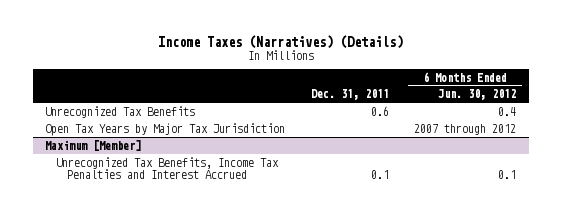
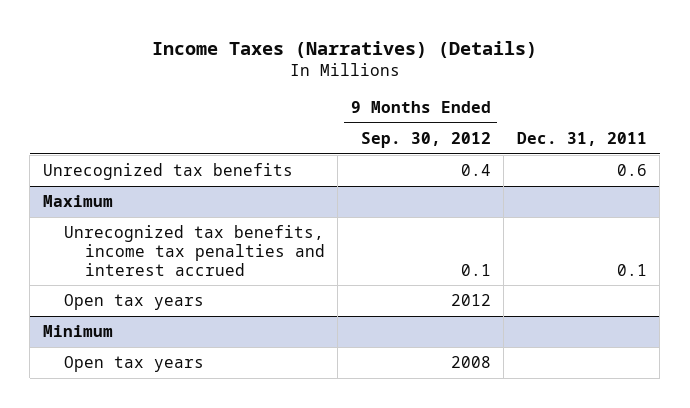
- | Dec. 31, 2011 | 6 Months Ended Jun. 30, 2012
+ | 9 Months Ended Sep. 30, 2012 | Dec. 31, 2011
- Unrecognized Tax Benefits | 0.6 | 0.4
- Open Tax Years by Major Tax Jurisdiction | | 2007 through 2012
- Maximum [Member]
- Unrecognized Tax Benefits, Income Tax Penalties and Interest Accrued | 0.1 | 0.1
+ Unrecognized tax benefits | 0.4 | 0.6
+ Maximum
+ Unrecognized tax benefits, income tax penalties and interest accrued | 0.1 | 0.1
+ Open tax years | 2012 |
+ Minimum
+ Open tax years | 2008 |

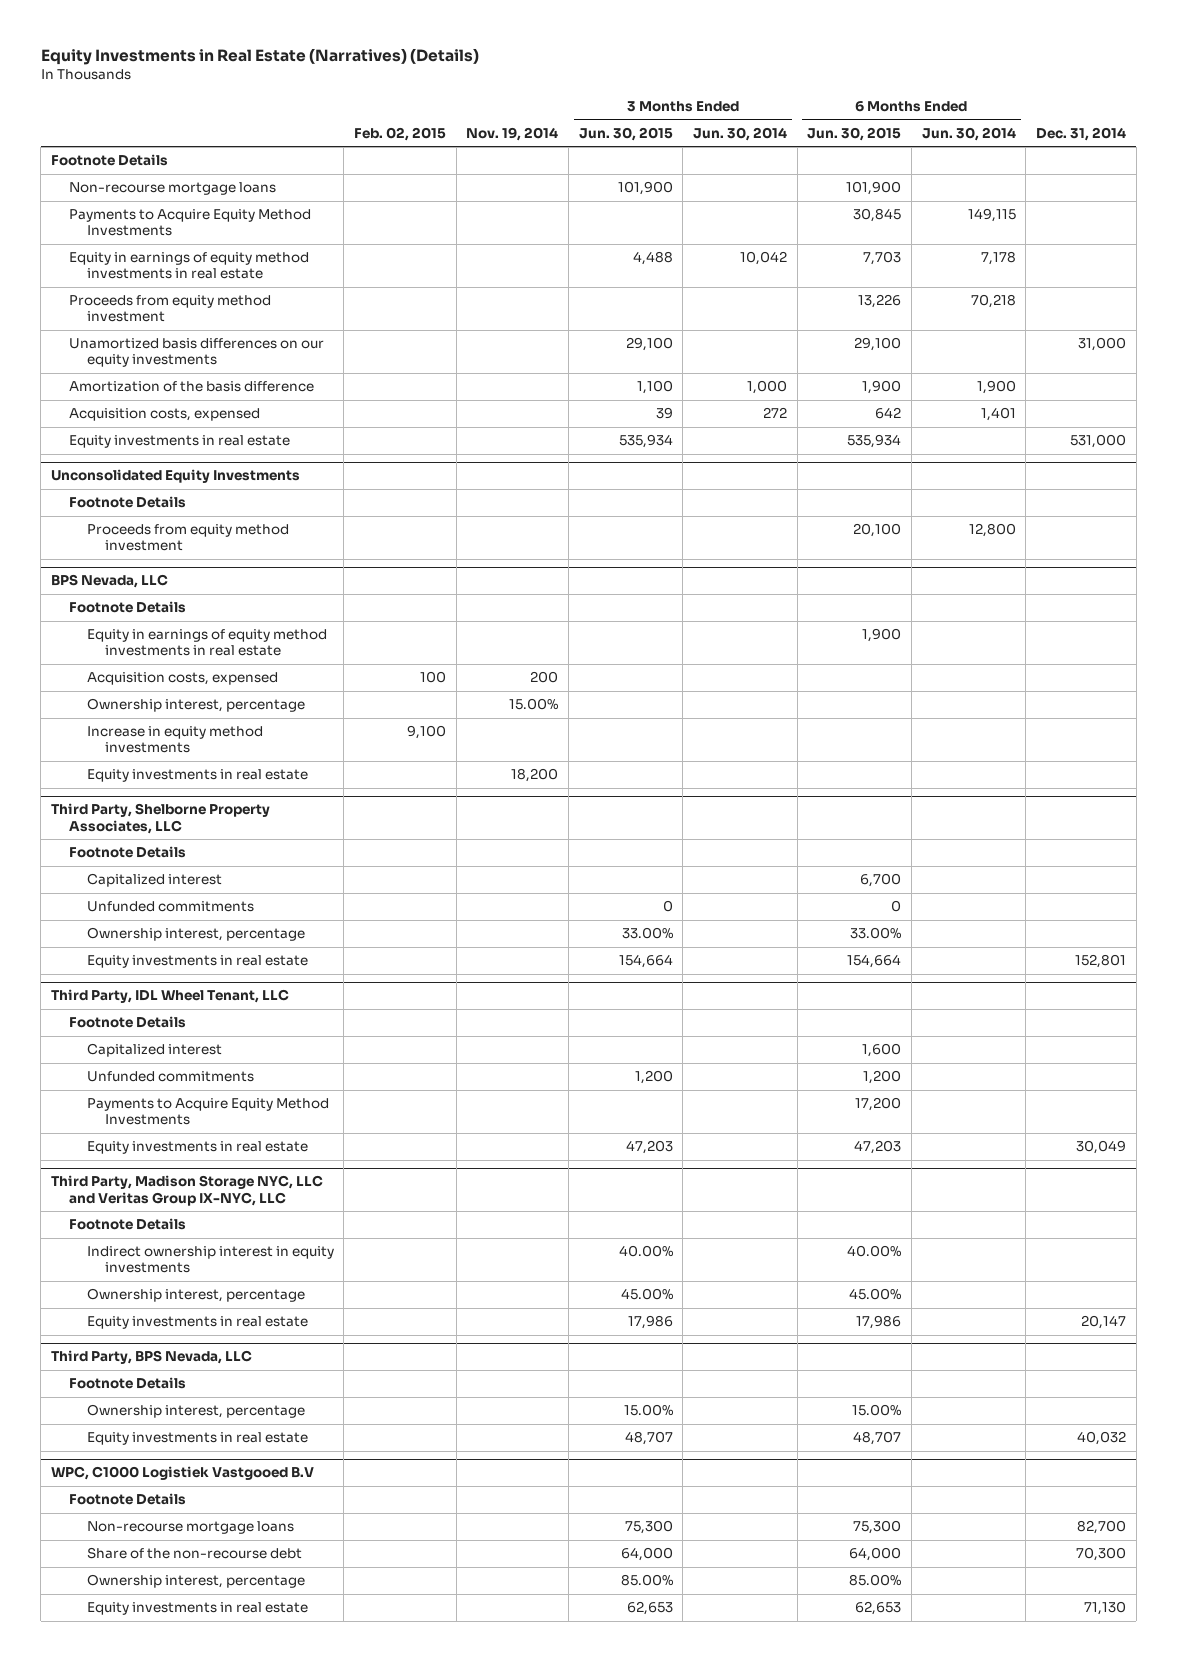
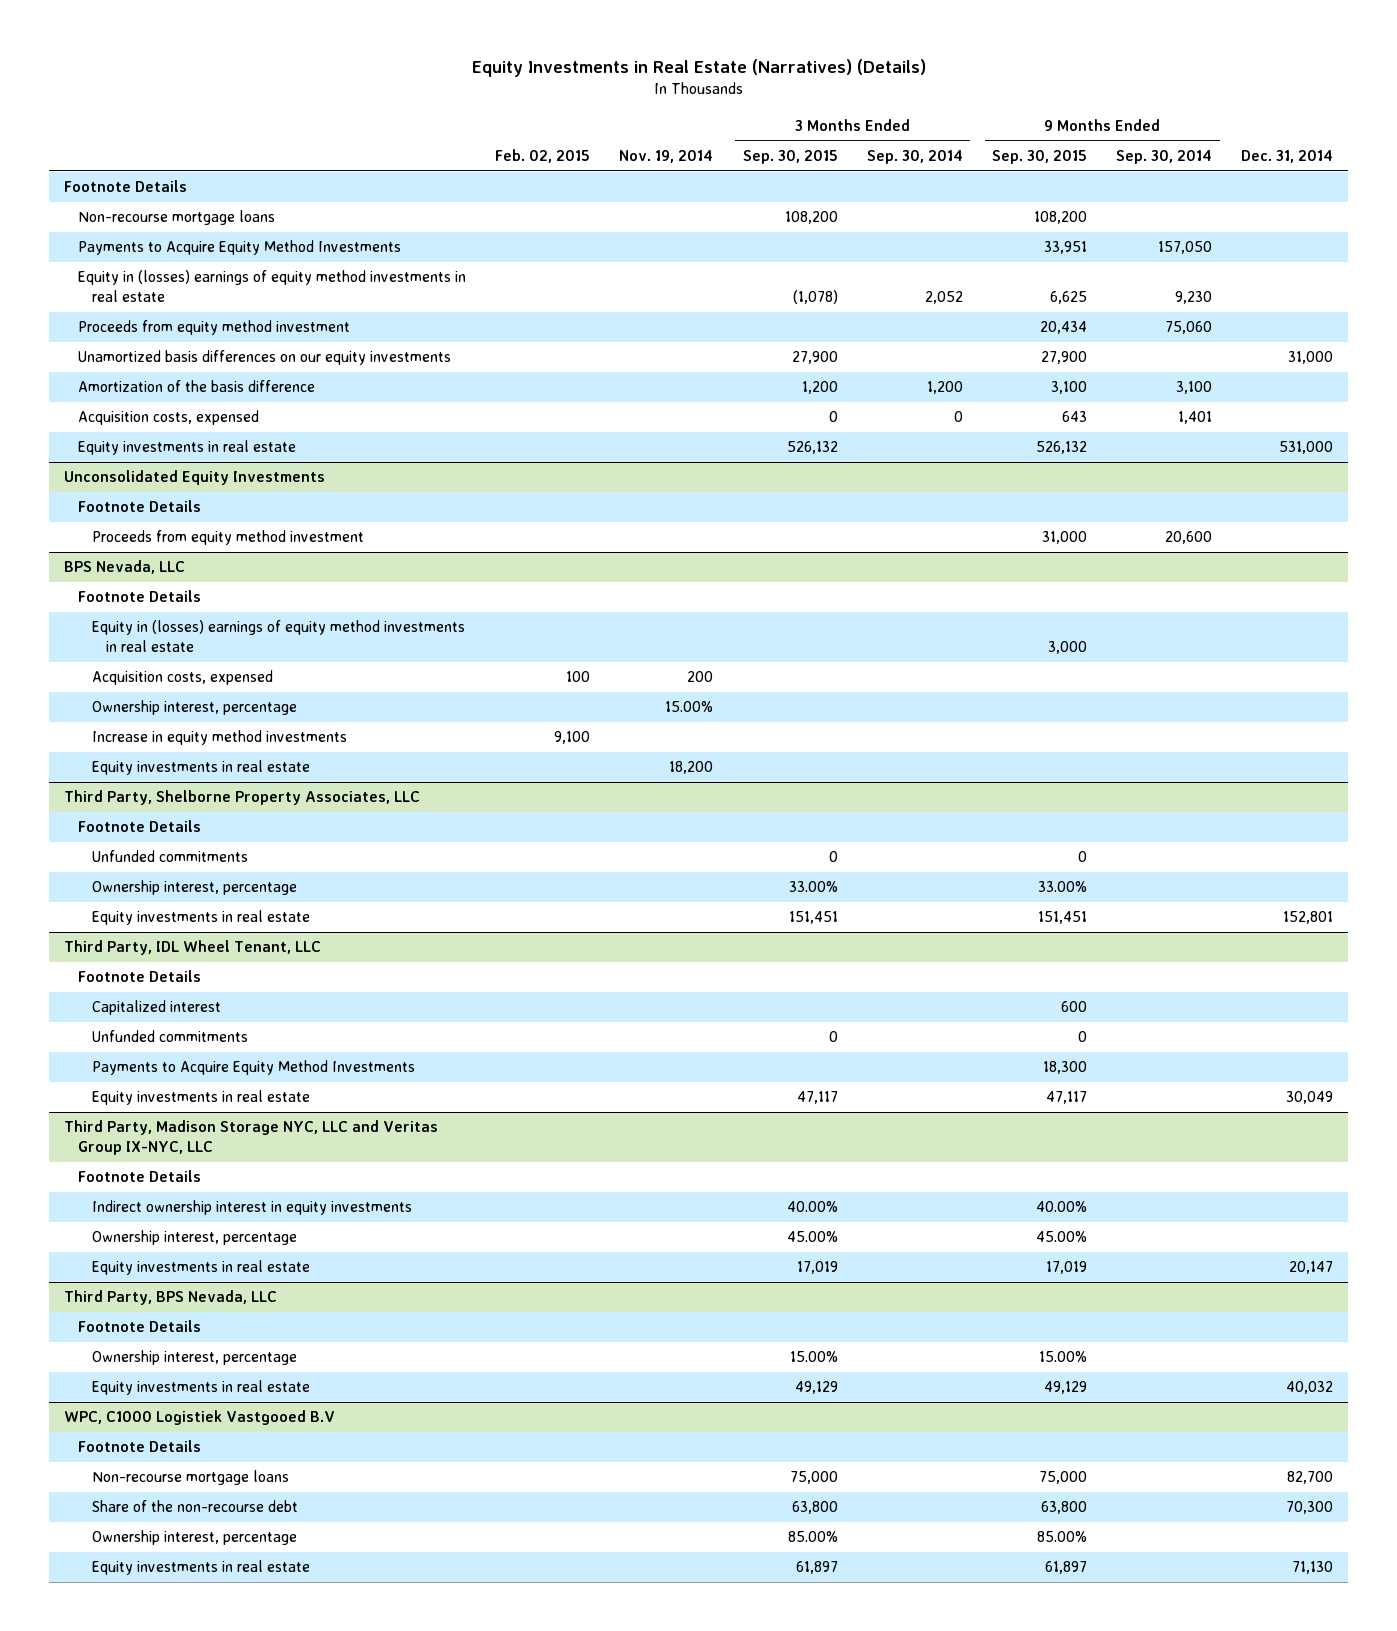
- | Feb. 02, 2015 | Nov. 19, 2014 | 3 Months Ended Jun. 30, 2015 | 3 Months Ended Jun. 30, 2014 | 6 Months Ended Jun. 30, 2015 | 6 Months Ended Jun. 30, 2014 | Dec. 31, 2014
+ | Feb. 02, 2015 | Nov. 19, 2014 | 3 Months Ended Sep. 30, 2015 | 3 Months Ended Sep. 30, 2014 | 9 Months Ended Sep. 30, 2015 | 9 Months Ended Sep. 30, 2014 | Dec. 31, 2014
- Equity in earnings of equity method investments in real estate | | | 4,488 | 10,042 | 7,703 | 7,178 |
+ Equity in (losses) earnings of equity method investments in real estate | | | (1,078) | 2,052 | 6,625 | 9,230 |
@ BPS Nevada, LLC
- Equity in earnings of equity method investments in real estate | | | | | 1,900 | |
+ Equity in (losses) earnings of equity method investments in real estate | | | | | 3,000 | |
@ Third Party, Shelborne Property Associates, LLC
- Capitalized interest | | | | | 6,700 | |

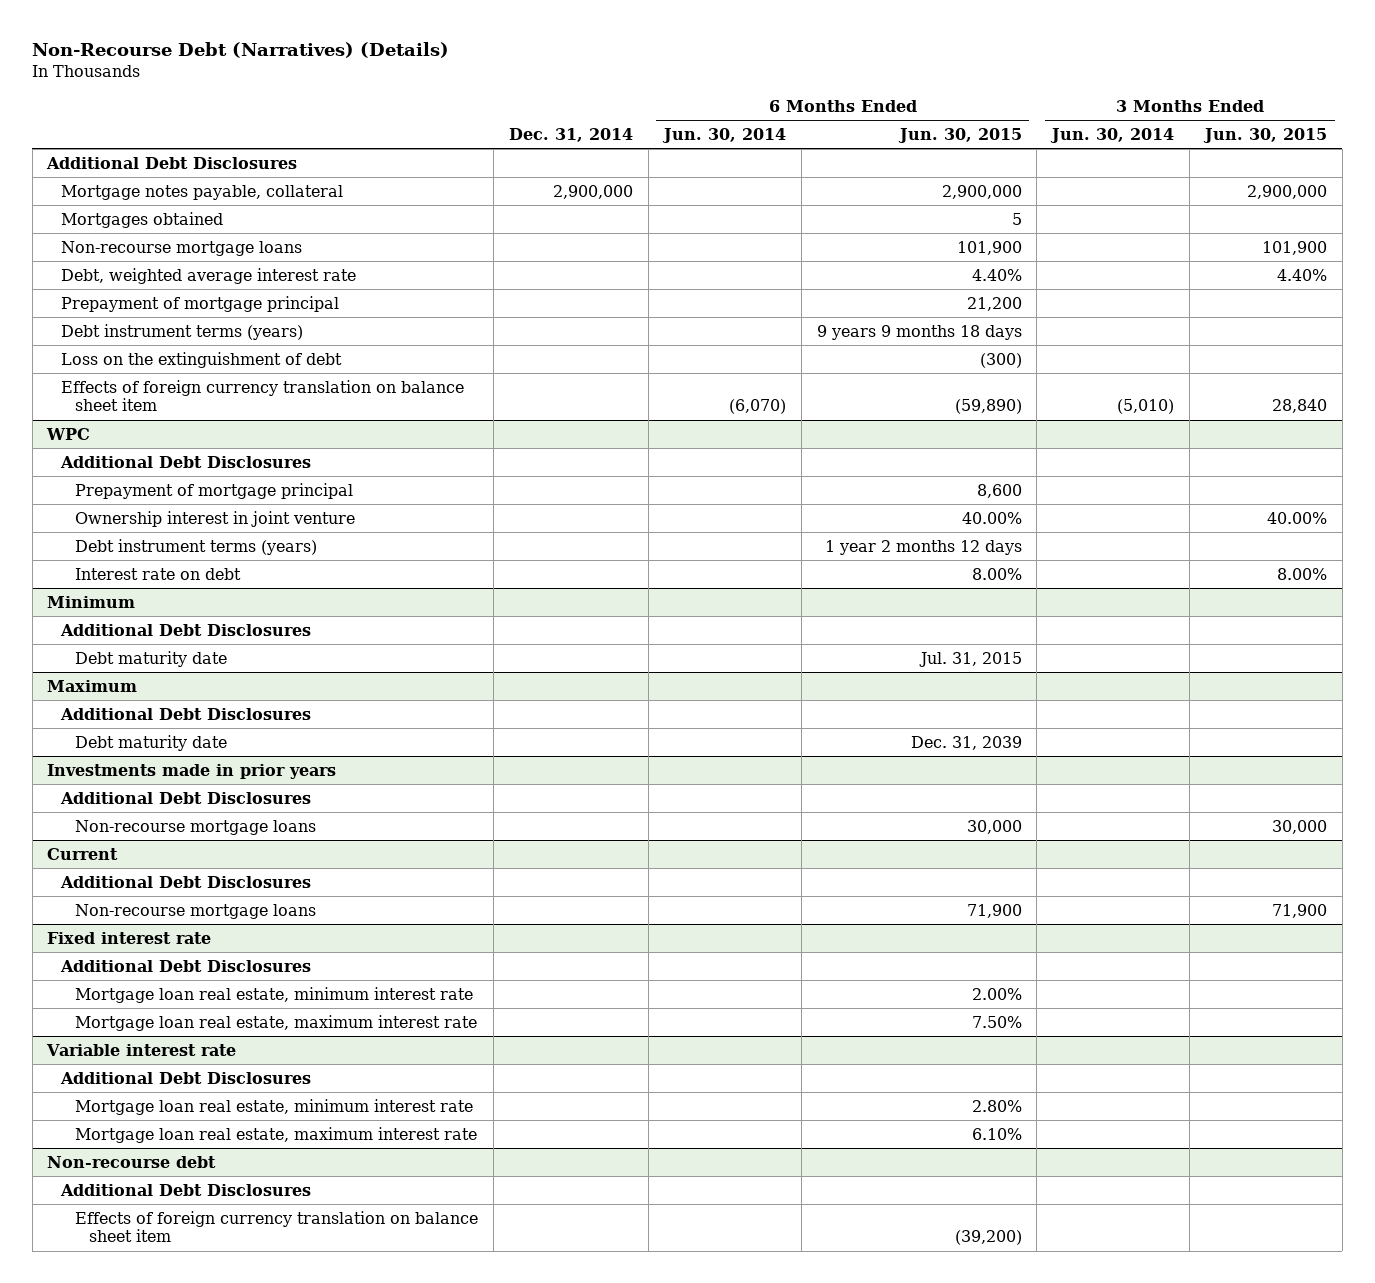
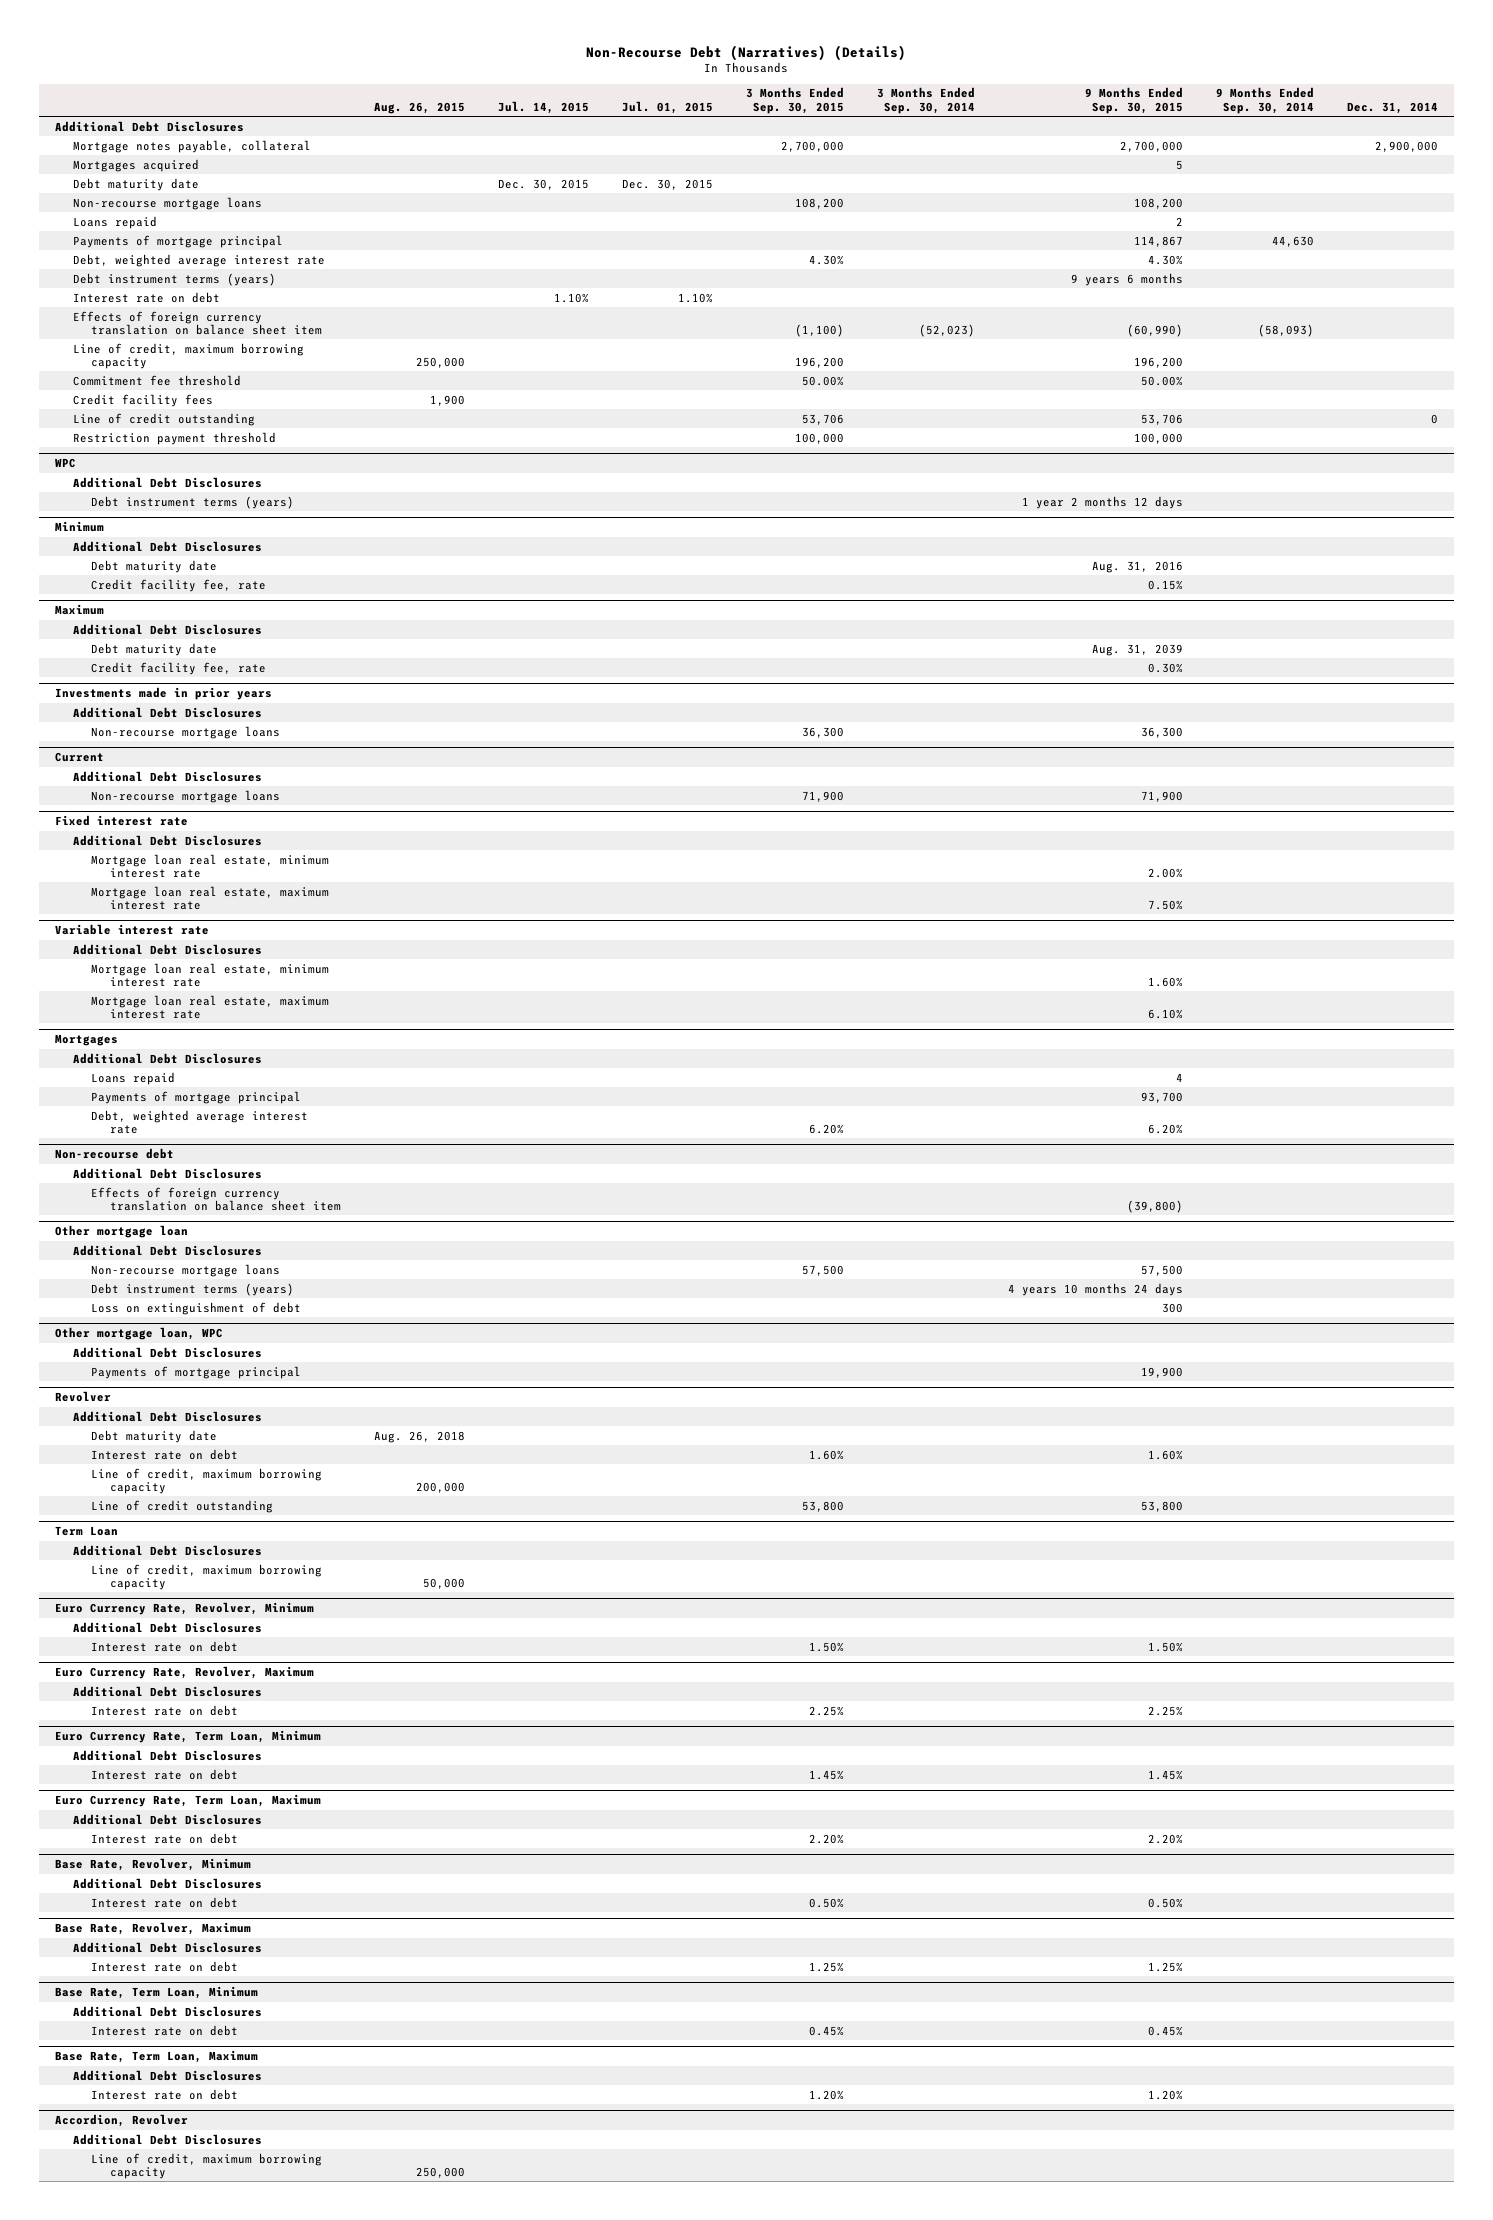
- | Dec. 31, 2014 | 6 Months Ended Jun. 30, 2014 | 6 Months Ended Jun. 30, 2015 | 3 Months Ended Jun. 30, 2014 | 3 Months Ended Jun. 30, 2015
+ | Aug. 26, 2015 | Jul. 14, 2015 | Jul. 01, 2015 | 3 Months Ended Sep. 30, 2015 | 3 Months Ended Sep. 30, 2014 | 9 Months Ended Sep. 30, 2015 | 9 Months Ended Sep. 30, 2014 | Dec. 31, 2014
- Mortgages obtained | | | 5 | |
+ Mortgages acquired | | | | | | 5 | |
+ Debt maturity date | | Dec. 30, 2015 | Dec. 30, 2015 | | | | |
+ Loans repaid | | | | | | 2 | |
+ Payments of mortgage principal | | | | | | 114,867 | 44,630 |
- Prepayment of mortgage principal | | | 21,200 | |
- Loss on the extinguishment of debt | | | (300) | |
+ Interest rate on debt | | 1.10% | 1.10% | | | | |
+ Line of credit, maximum borrowing capacity | 250,000 | | | 196,200 | | 196,200 | |
+ Commitment fee threshold | | | | 50.00% | | 50.00% | |
+ Credit facility fees | 1,900 | | | | | | |
+ Line of credit outstanding | | | | 53,706 | | 53,706 | | 0
+ Restriction payment threshold | | | | 100,000 | | 100,000 | |
@ WPC
- Prepayment of mortgage principal | | | 8,600 | |
- Ownership interest in joint venture | | | 40.00% | | 40.00%
- Interest rate on debt | | | 8.00% | | 8.00%
@ Minimum
+ Credit facility fee, rate | | | | | | 0.15% | |
@ Maximum
+ Credit facility fee, rate | | | | | | 0.30% | |
+ Mortgages
+ Additional Debt Disclosures
+ Loans repaid | | | | | | 4 | |
+ Payments of mortgage principal | | | | | | 93,700 | |
+ Debt, weighted average interest rate | | | | 6.20% | | 6.20% | |
+ Other mortgage loan
+ Additional Debt Disclosures
+ Non-recourse mortgage loans | | | | 57,500 | | 57,500 | |
+ Debt instrument terms (years) | | | | | | 4 years 10 months 24 days | |
+ Loss on extinguishment of debt | | | | | | 300 | |
+ Other mortgage loan, WPC
+ Additional Debt Disclosures
+ Payments of mortgage principal | | | | | | 19,900 | |
+ Revolver
+ Additional Debt Disclosures
+ Debt maturity date | Aug. 26, 2018 | | | | | | |
+ Interest rate on debt | | | | 1.60% | | 1.60% | |
+ Line of credit, maximum borrowing capacity | 200,000 | | | | | | |
+ Line of credit outstanding | | | | 53,800 | | 53,800 | |
+ Term Loan
+ Additional Debt Disclosures
+ Line of credit, maximum borrowing capacity | 50,000 | | | | | | |
+ Euro Currency Rate, Revolver, Minimum
+ Additional Debt Disclosures
+ Interest rate on debt | | | | 1.50% | | 1.50% | |
+ Euro Currency Rate, Revolver, Maximum
+ Additional Debt Disclosures
+ Interest rate on debt | | | | 2.25% | | 2.25% | |
+ Euro Currency Rate, Term Loan, Minimum
+ Additional Debt Disclosures
+ Interest rate on debt | | | | 1.45% | | 1.45% | |
+ Euro Currency Rate, Term Loan, Maximum
+ Additional Debt Disclosures
+ Interest rate on debt | | | | 2.20% | | 2.20% | |
+ Base Rate, Revolver, Minimum
+ Additional Debt Disclosures
+ Interest rate on debt | | | | 0.50% | | 0.50% | |
+ Base Rate, Revolver, Maximum
+ Additional Debt Disclosures
+ Interest rate on debt | | | | 1.25% | | 1.25% | |
+ Base Rate, Term Loan, Minimum
+ Additional Debt Disclosures
+ Interest rate on debt | | | | 0.45% | | 0.45% | |
+ Base Rate, Term Loan, Maximum
+ Additional Debt Disclosures
+ Interest rate on debt | | | | 1.20% | | 1.20% | |
+ Accordion, Revolver
+ Additional Debt Disclosures
+ Line of credit, maximum borrowing capacity | 250,000 | | | | | | |

